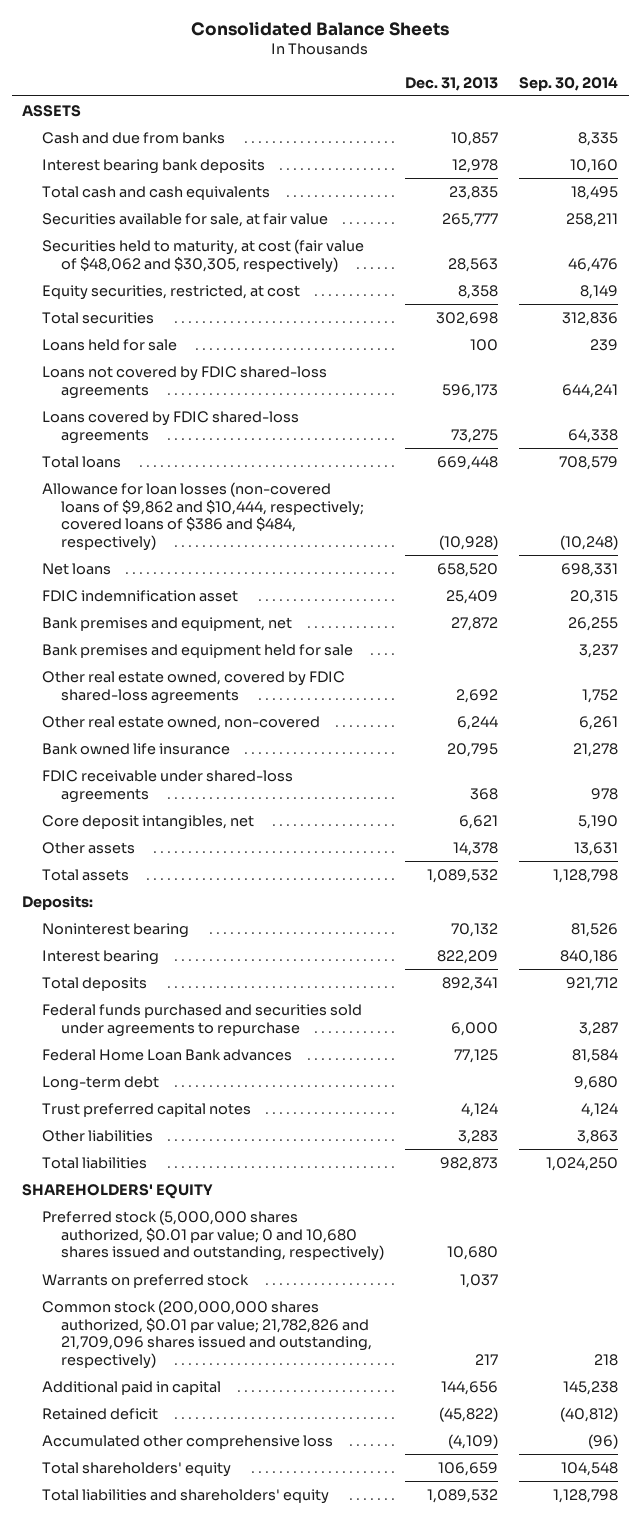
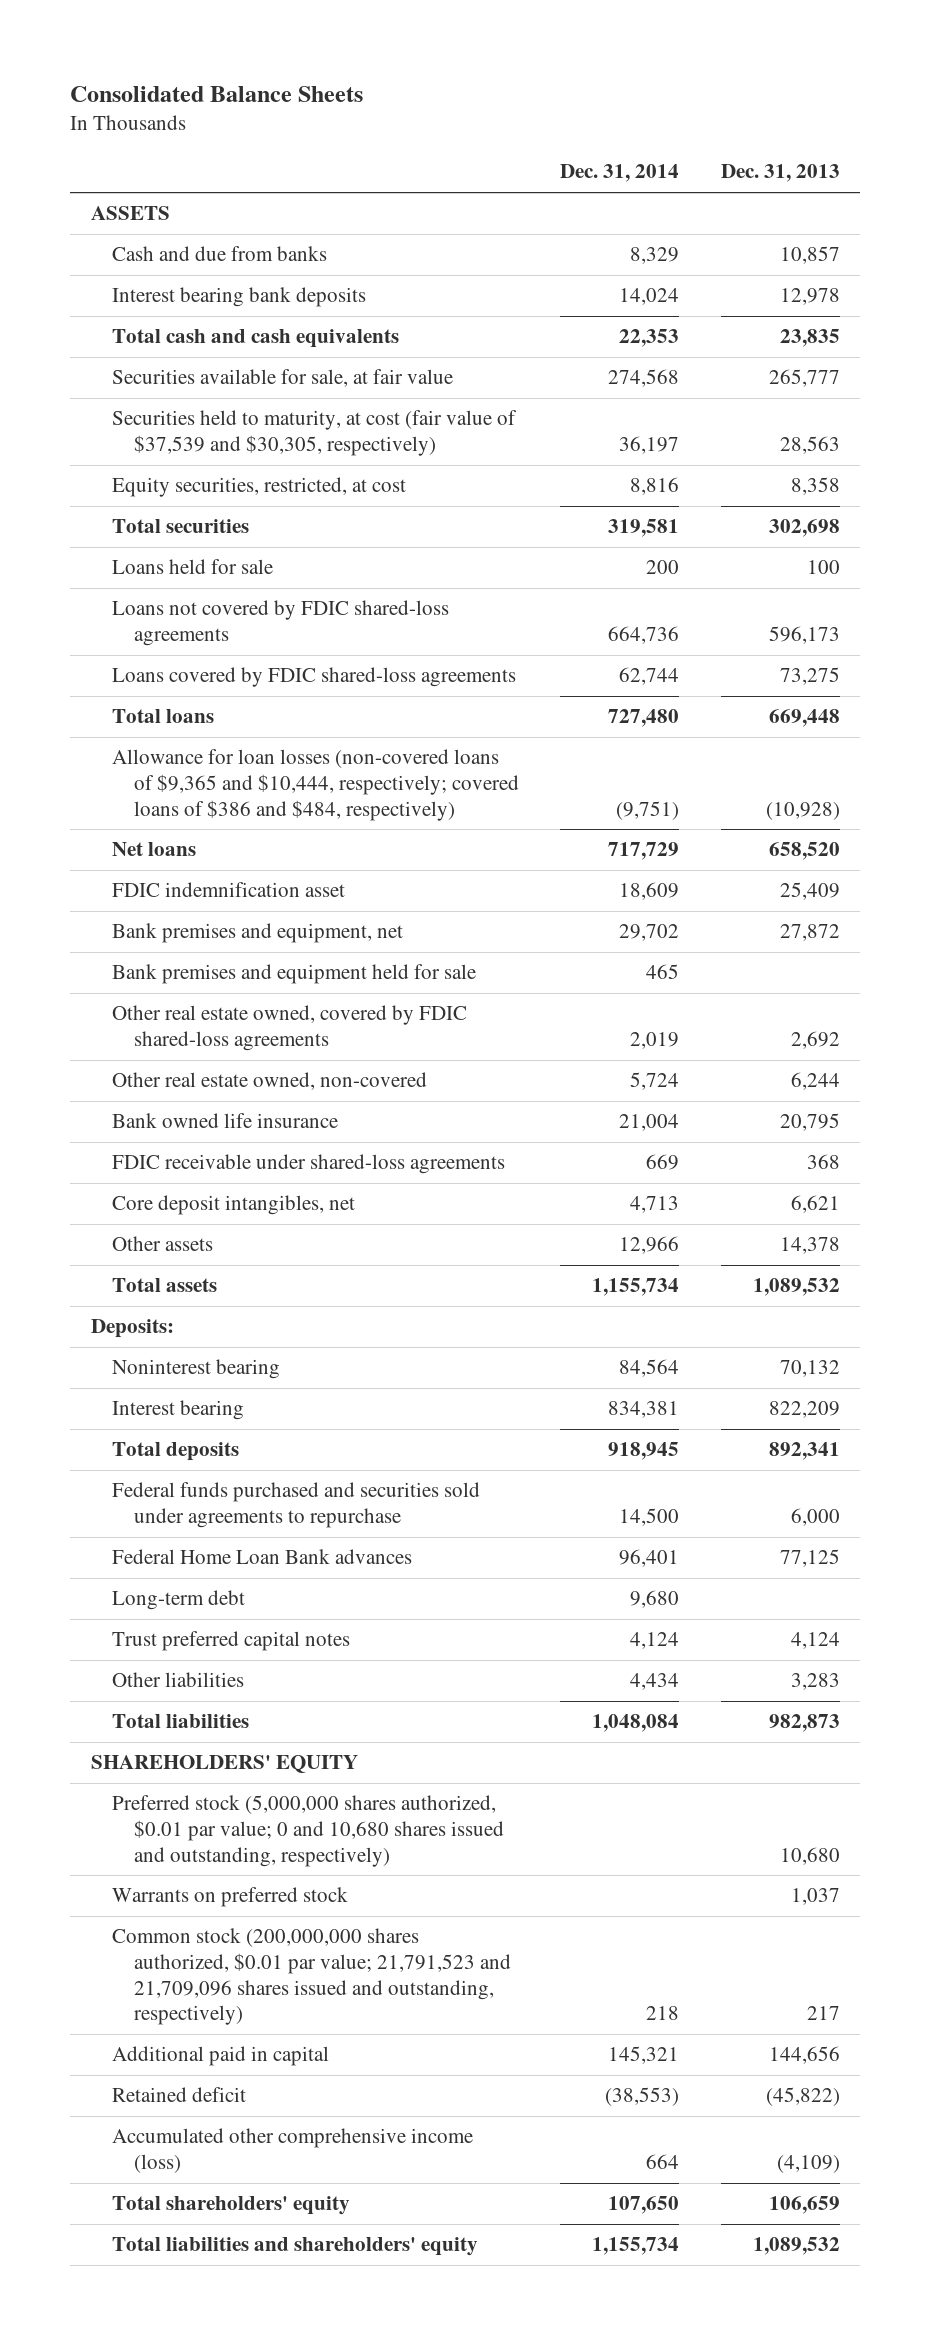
- | Dec. 31, 2013 | Sep. 30, 2014
+ | Dec. 31, 2014 | Dec. 31, 2013
- Securities held to maturity, at cost (fair value of $48,062 and $30,305, respectively) | 28,563 | 46,476
+ Securities held to maturity, at cost (fair value of $37,539 and $30,305, respectively) | 36,197 | 28,563
- Allowance for loan losses (non-covered loans of $9,862 and $10,444, respectively; covered loans of $386 and $484, respectively) | (10,928) | (10,248)
+ Allowance for loan losses (non-covered loans of $9,365 and $10,444, respectively; covered loans of $386 and $484, respectively) | (9,751) | (10,928)
- Common stock (200,000,000 shares authorized, $0.01 par value; 21,782,826 and 21,709,096 shares issued and outstanding, respectively) | 217 | 218
+ Common stock (200,000,000 shares authorized, $0.01 par value; 21,791,523 and 21,709,096 shares issued and outstanding, respectively) | 218 | 217
- Accumulated other comprehensive loss | (4,109) | (96)
+ Accumulated other comprehensive income (loss) | 664 | (4,109)

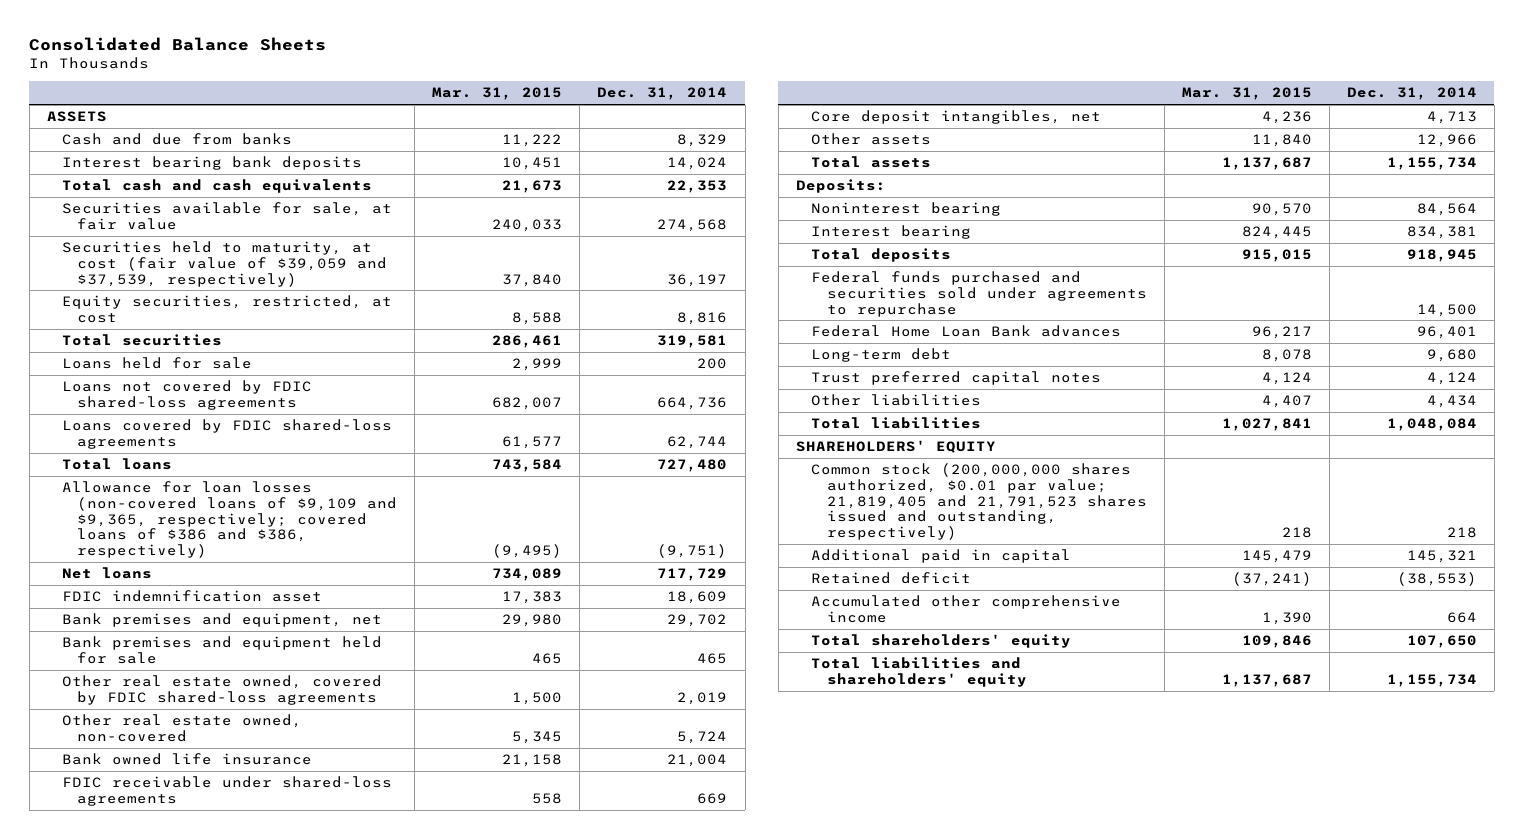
- | Dec. 31, 2014 | Dec. 31, 2013
+ | Mar. 31, 2015 | Dec. 31, 2014
- Securities held to maturity, at cost (fair value of $37,539 and $30,305, respectively) | 36,197 | 28,563
+ Securities held to maturity, at cost (fair value of $39,059 and $37,539, respectively) | 37,840 | 36,197
- Allowance for loan losses (non-covered loans of $9,365 and $10,444, respectively; covered loans of $386 and $484, respectively) | (9,751) | (10,928)
+ Allowance for loan losses (non-covered loans of $9,109 and $9,365, respectively; covered loans of $386 and $386, respectively) | (9,495) | (9,751)
- Preferred stock (5,000,000 shares authorized, $0.01 par value; 0 and 10,680 shares issued and outstanding, respectively) | | 10,680
- Warrants on preferred stock | | 1,037
- Common stock (200,000,000 shares authorized, $0.01 par value; 21,791,523 and 21,709,096 shares issued and outstanding, respectively) | 218 | 217
+ Common stock (200,000,000 shares authorized, $0.01 par value; 21,819,405 and 21,791,523 shares issued and outstanding, respectively) | 218 | 218
- Accumulated other comprehensive income (loss) | 664 | (4,109)
+ Accumulated other comprehensive income | 1,390 | 664

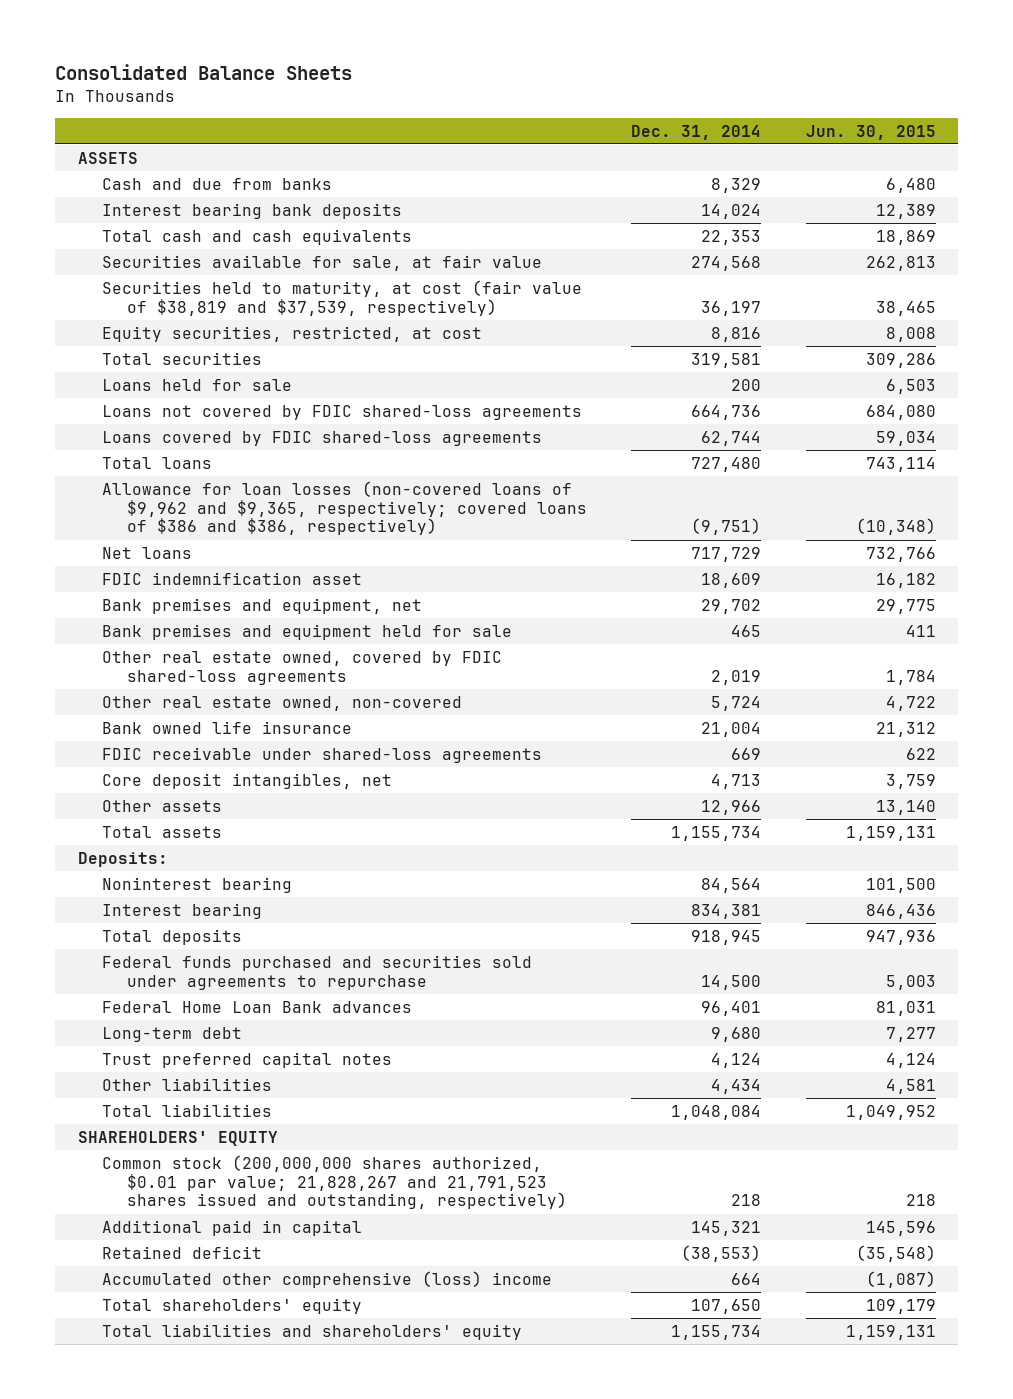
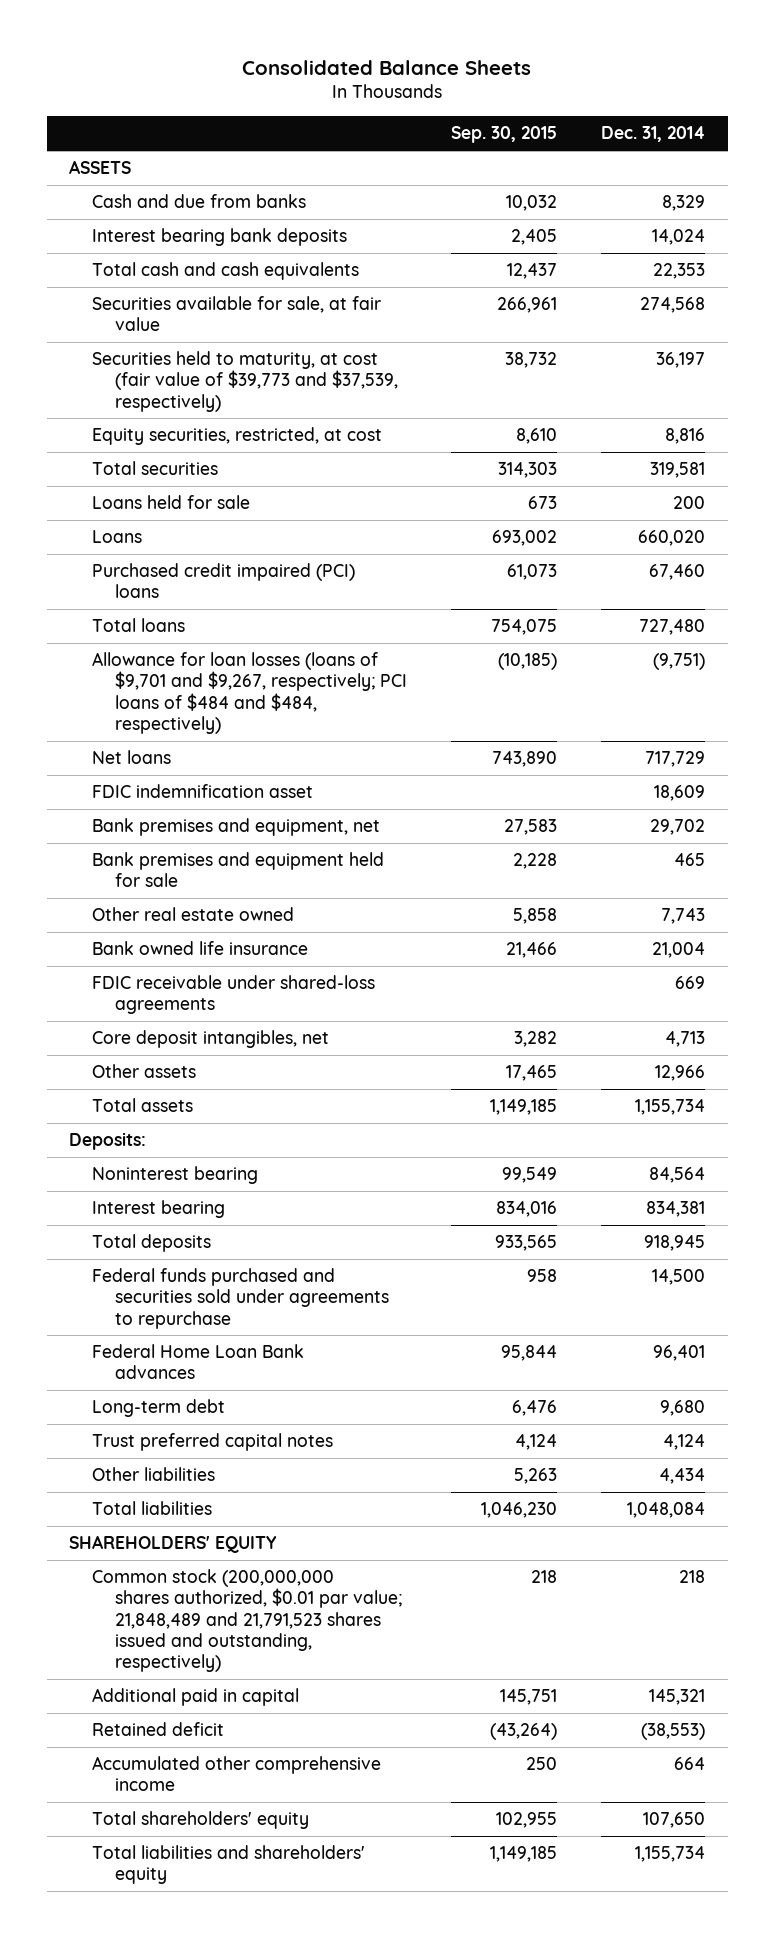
- | Dec. 31, 2014 | Jun. 30, 2015
+ | Sep. 30, 2015 | Dec. 31, 2014
- Securities held to maturity, at cost (fair value of $38,819 and $37,539, respectively) | 36,197 | 38,465
+ Securities held to maturity, at cost (fair value of $39,773 and $37,539, respectively) | 38,732 | 36,197
- Loans not covered by FDIC shared-loss agreements | 664,736 | 684,080
- Loans covered by FDIC shared-loss agreements | 62,744 | 59,034
+ Loans | 693,002 | 660,020
+ Purchased credit impaired (PCI) loans | 61,073 | 67,460
- Allowance for loan losses (non-covered loans of $9,962 and $9,365, respectively; covered loans of $386 and $386, respectively) | (9,751) | (10,348)
+ Allowance for loan losses (loans of $9,701 and $9,267, respectively; PCI loans of $484 and $484, respectively) | (10,185) | (9,751)
- Other real estate owned, covered by FDIC shared-loss agreements | 2,019 | 1,784
- Other real estate owned, non-covered | 5,724 | 4,722
+ Other real estate owned | 5,858 | 7,743
- Common stock (200,000,000 shares authorized, $0.01 par value; 21,828,267 and 21,791,523 shares issued and outstanding, respectively) | 218 | 218
+ Common stock (200,000,000 shares authorized, $0.01 par value; 21,848,489 and 21,791,523 shares issued and outstanding, respectively) | 218 | 218
- Accumulated other comprehensive (loss) income | 664 | (1,087)
+ Accumulated other comprehensive income | 250 | 664

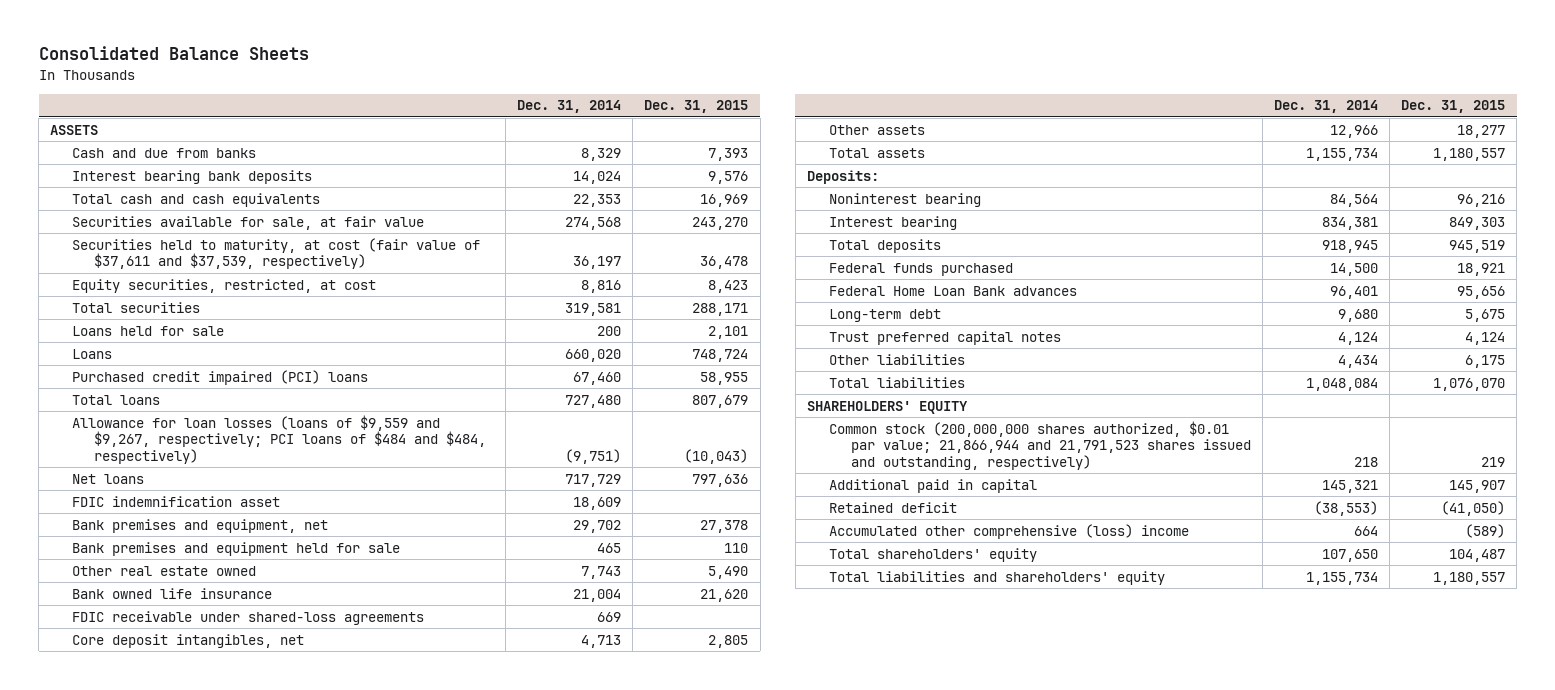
- | Sep. 30, 2015 | Dec. 31, 2014
+ | Dec. 31, 2014 | Dec. 31, 2015
- Securities held to maturity, at cost (fair value of $39,773 and $37,539, respectively) | 38,732 | 36,197
+ Securities held to maturity, at cost (fair value of $37,611 and $37,539, respectively) | 36,197 | 36,478
- Allowance for loan losses (loans of $9,701 and $9,267, respectively; PCI loans of $484 and $484, respectively) | (10,185) | (9,751)
+ Allowance for loan losses (loans of $9,559 and $9,267, respectively; PCI loans of $484 and $484, respectively) | (9,751) | (10,043)
- Federal funds purchased and securities sold under agreements to repurchase | 958 | 14,500
+ Federal funds purchased | 14,500 | 18,921
- Common stock (200,000,000 shares authorized, $0.01 par value; 21,848,489 and 21,791,523 shares issued and outstanding, respectively) | 218 | 218
+ Common stock (200,000,000 shares authorized, $0.01 par value; 21,866,944 and 21,791,523 shares issued and outstanding, respectively) | 218 | 219
- Accumulated other comprehensive income | 250 | 664
+ Accumulated other comprehensive (loss) income | 664 | (589)

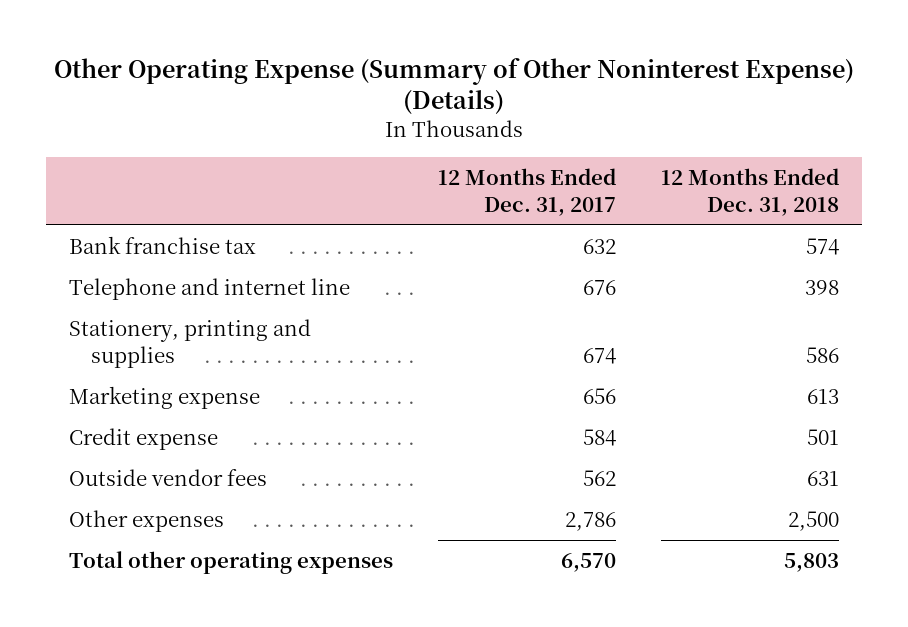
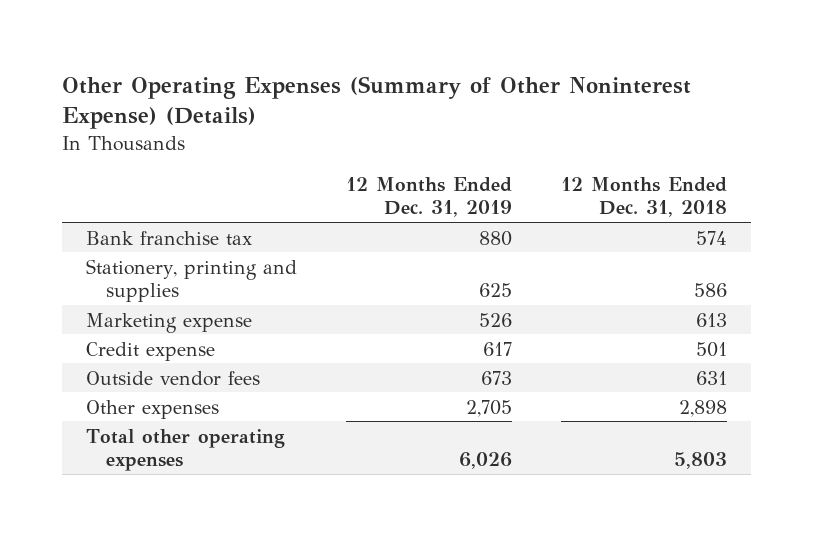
- Other Operating Expense (Summary of Other Noninterest Expense) (Details)
+ Other Operating Expenses (Summary of Other Noninterest Expense) (Details)
- | 12 Months Ended Dec. 31, 2017 | 12 Months Ended Dec. 31, 2018
+ | 12 Months Ended Dec. 31, 2019 | 12 Months Ended Dec. 31, 2018
- Telephone and internet line | 676 | 398
- Other expenses | 2,786 | 2,500
+ Other expenses | 2,705 | 2,898

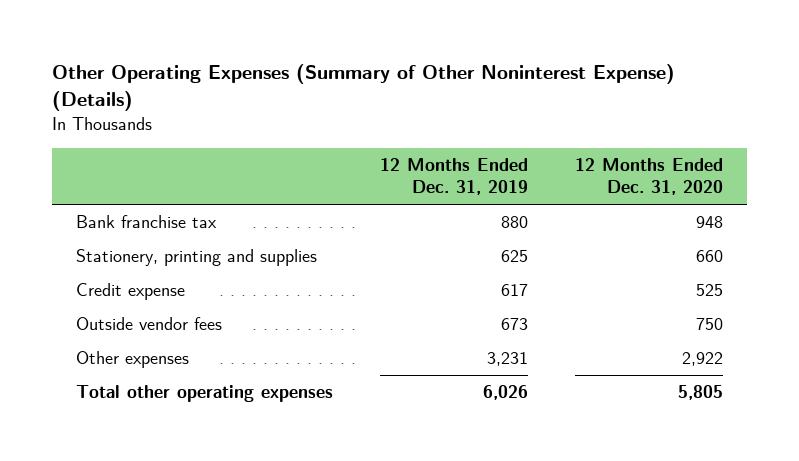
- | 12 Months Ended Dec. 31, 2019 | 12 Months Ended Dec. 31, 2018
+ | 12 Months Ended Dec. 31, 2019 | 12 Months Ended Dec. 31, 2020
- Marketing expense | 526 | 613
- Other expenses | 2,705 | 2,898
+ Other expenses | 3,231 | 2,922

